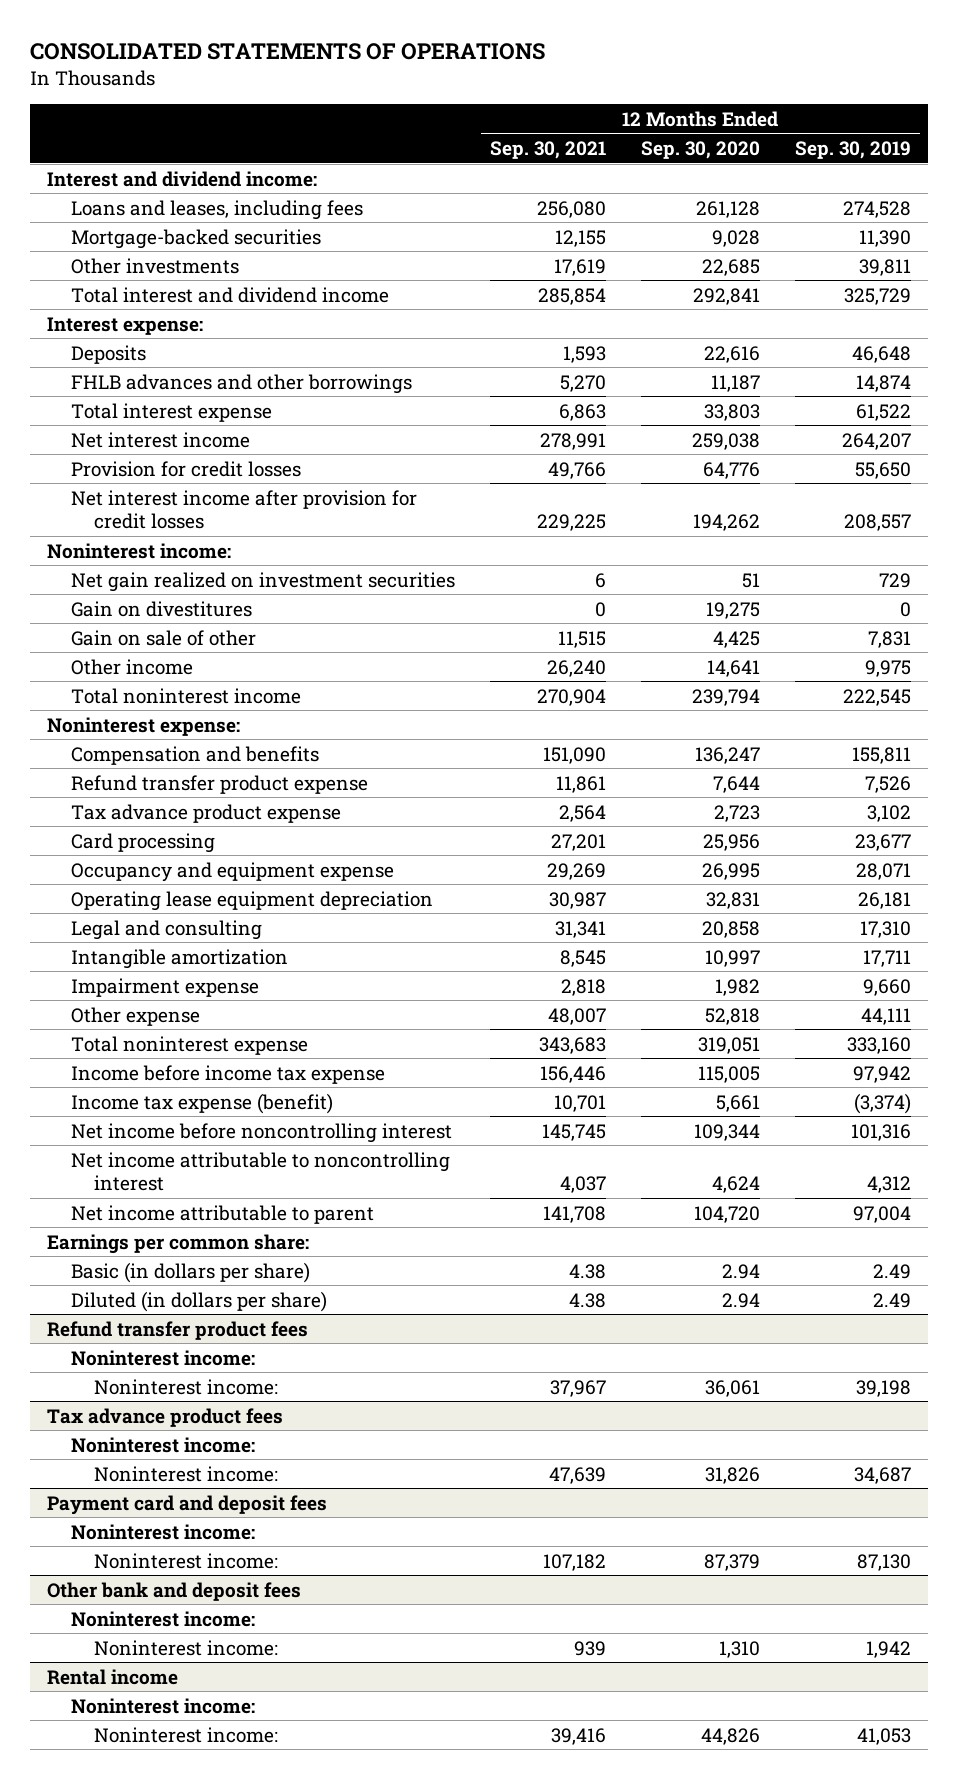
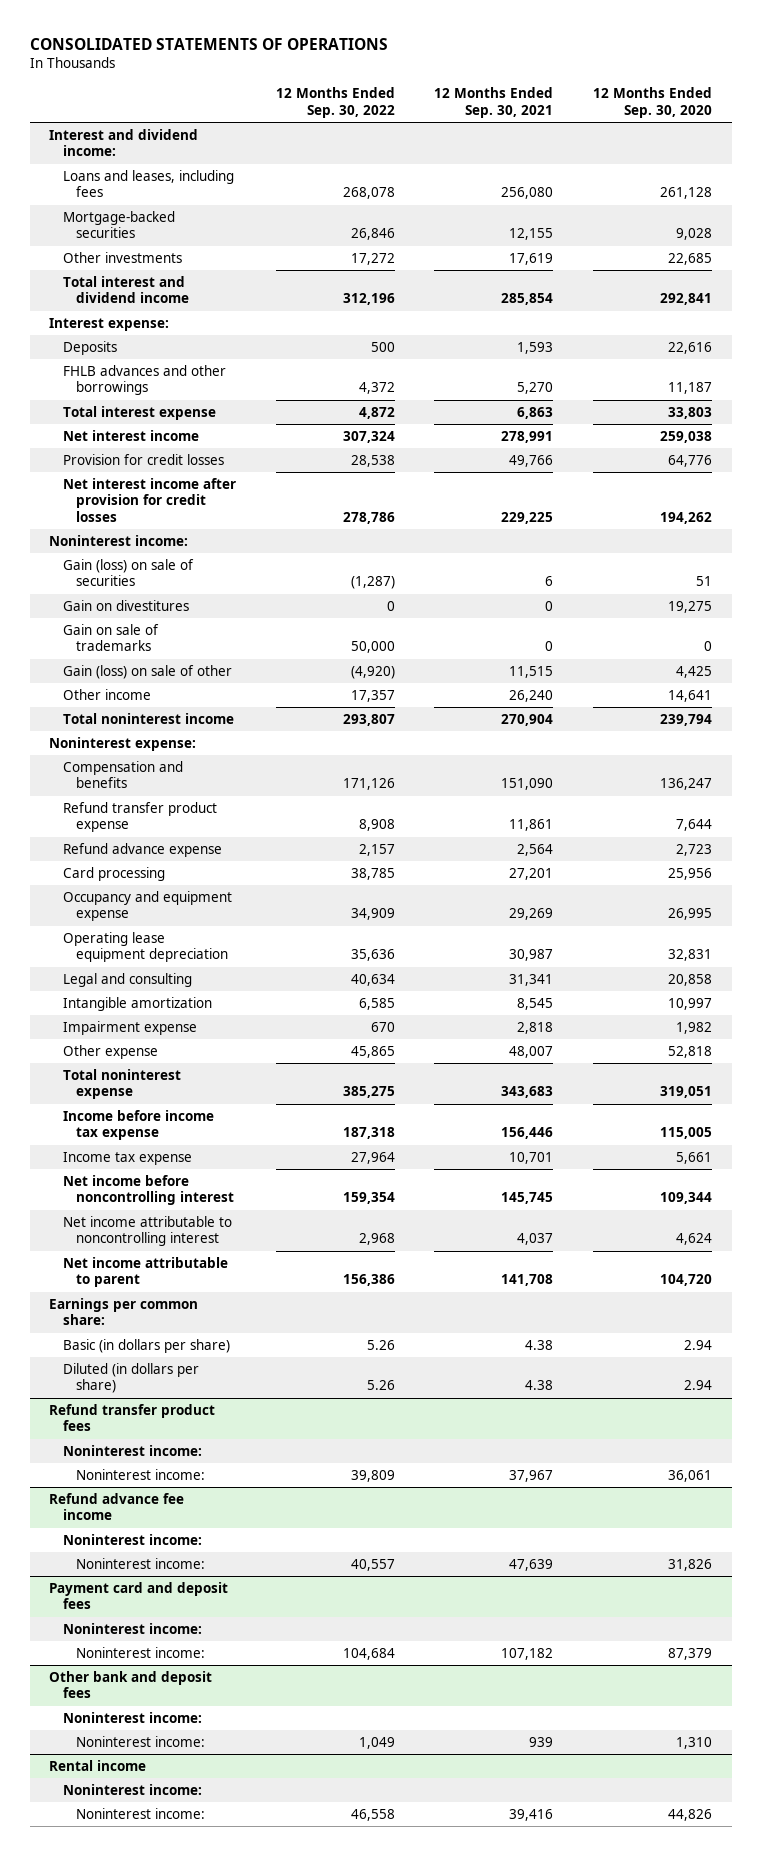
- | 12 Months Ended Sep. 30, 2021 | 12 Months Ended Sep. 30, 2020 | 12 Months Ended Sep. 30, 2019
+ | 12 Months Ended Sep. 30, 2022 | 12 Months Ended Sep. 30, 2021 | 12 Months Ended Sep. 30, 2020
- Net gain realized on investment securities | 6 | 51 | 729
+ Gain (loss) on sale of securities | (1,287) | 6 | 51
- Gain on sale of other | 11,515 | 4,425 | 7,831
+ Gain on sale of trademarks | 50,000 | 0 | 0
+ Gain (loss) on sale of other | (4,920) | 11,515 | 4,425
- Tax advance product expense | 2,564 | 2,723 | 3,102
+ Refund advance expense | 2,157 | 2,564 | 2,723
- Income tax expense (benefit) | 10,701 | 5,661 | (3,374)
+ Income tax expense | 27,964 | 10,701 | 5,661
- Tax advance product fees
+ Refund advance fee income

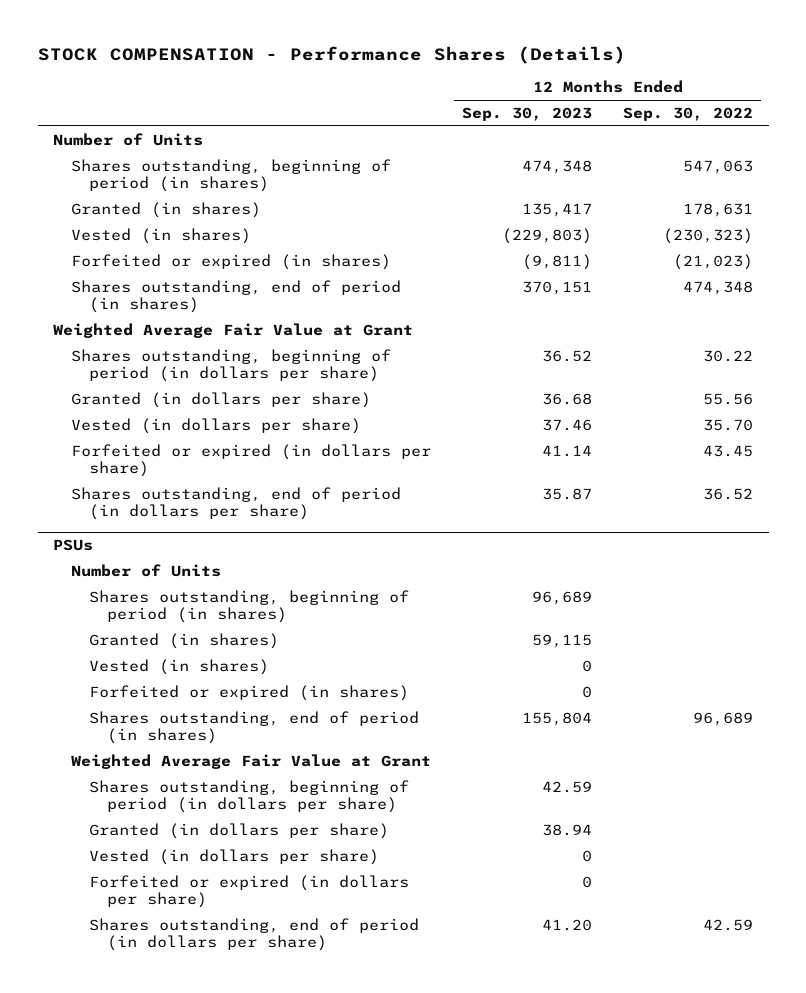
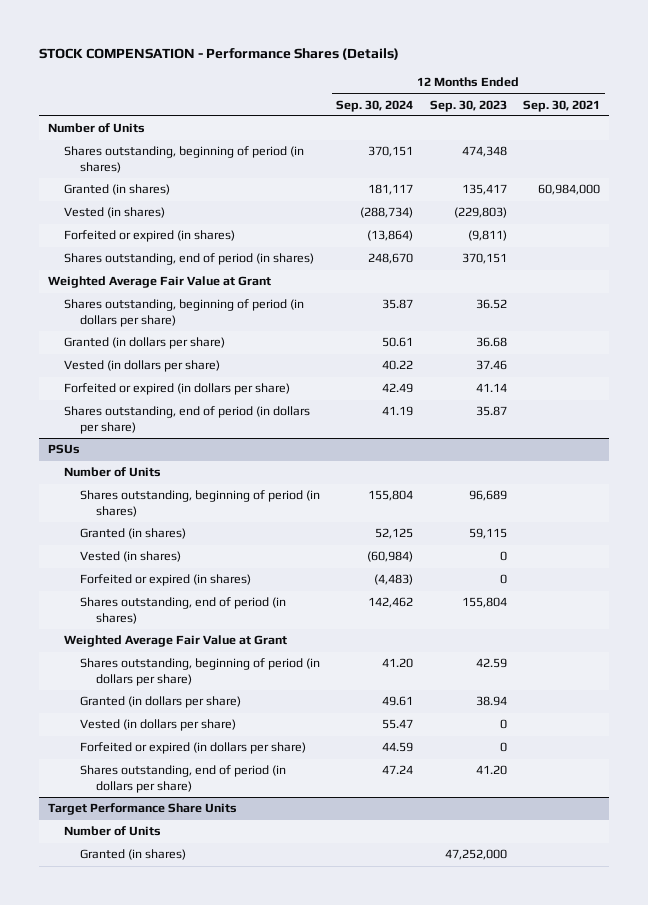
- | 12 Months Ended Sep. 30, 2023 | 12 Months Ended Sep. 30, 2022
+ | 12 Months Ended Sep. 30, 2024 | 12 Months Ended Sep. 30, 2023 | 12 Months Ended Sep. 30, 2021
+ Target Performance Share Units
+ Number of Units
+ Granted (in shares) | | 47,252,000 |

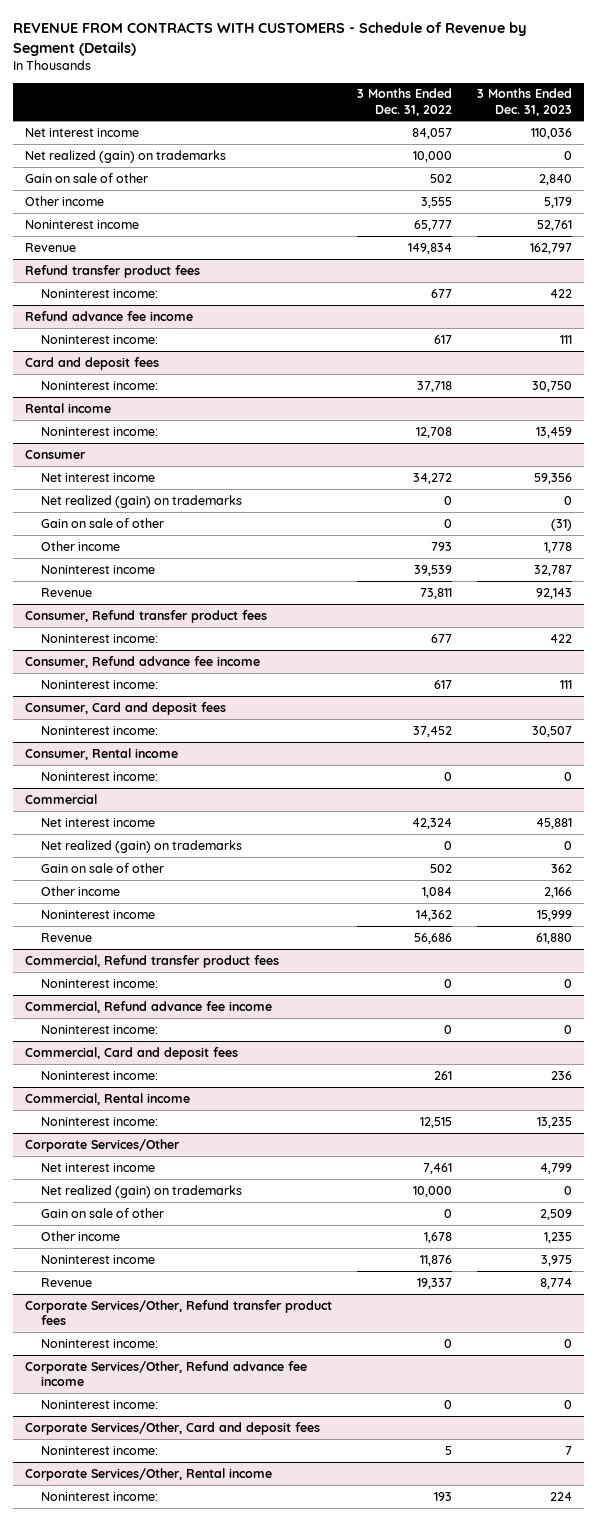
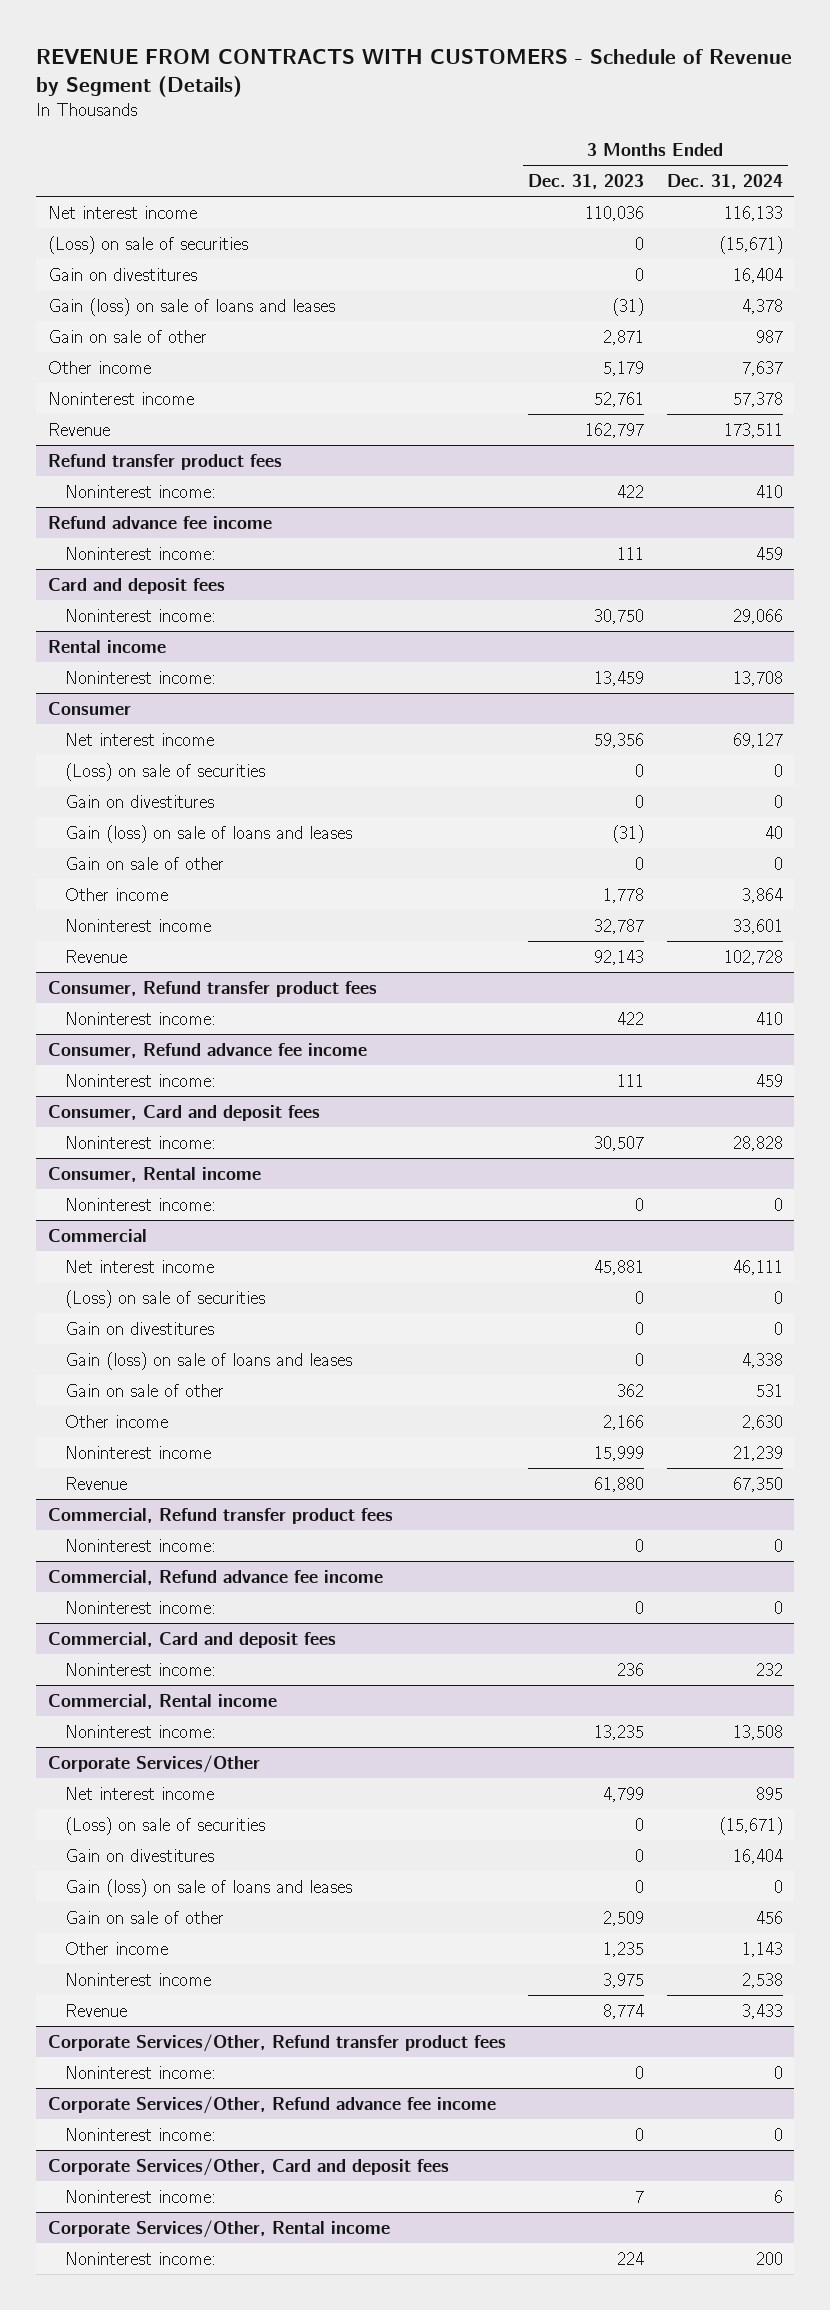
- | 3 Months Ended Dec. 31, 2022 | 3 Months Ended Dec. 31, 2023
+ | 3 Months Ended Dec. 31, 2023 | 3 Months Ended Dec. 31, 2024
- Net realized (gain) on trademarks | 10,000 | 0
- Gain on sale of other | 502 | 2,840
+ (Loss) on sale of securities | 0 | (15,671)
+ Gain on divestitures | 0 | 16,404
+ Gain (loss) on sale of loans and leases | (31) | 4,378
+ Gain on sale of other | 2,871 | 987
@ Consumer
- Net realized (gain) on trademarks | 0 | 0
- Gain on sale of other | 0 | (31)
+ (Loss) on sale of securities | 0 | 0
+ Gain on divestitures | 0 | 0
+ Gain (loss) on sale of loans and leases | (31) | 40
+ Gain on sale of other | 0 | 0
@ Commercial
- Net realized (gain) on trademarks | 0 | 0
+ (Loss) on sale of securities | 0 | 0
+ Gain on divestitures | 0 | 0
+ Gain (loss) on sale of loans and leases | 0 | 4,338
@ Corporate Services/Other
- Net realized (gain) on trademarks | 10,000 | 0
+ (Loss) on sale of securities | 0 | (15,671)
+ Gain on divestitures | 0 | 16,404
+ Gain (loss) on sale of loans and leases | 0 | 0

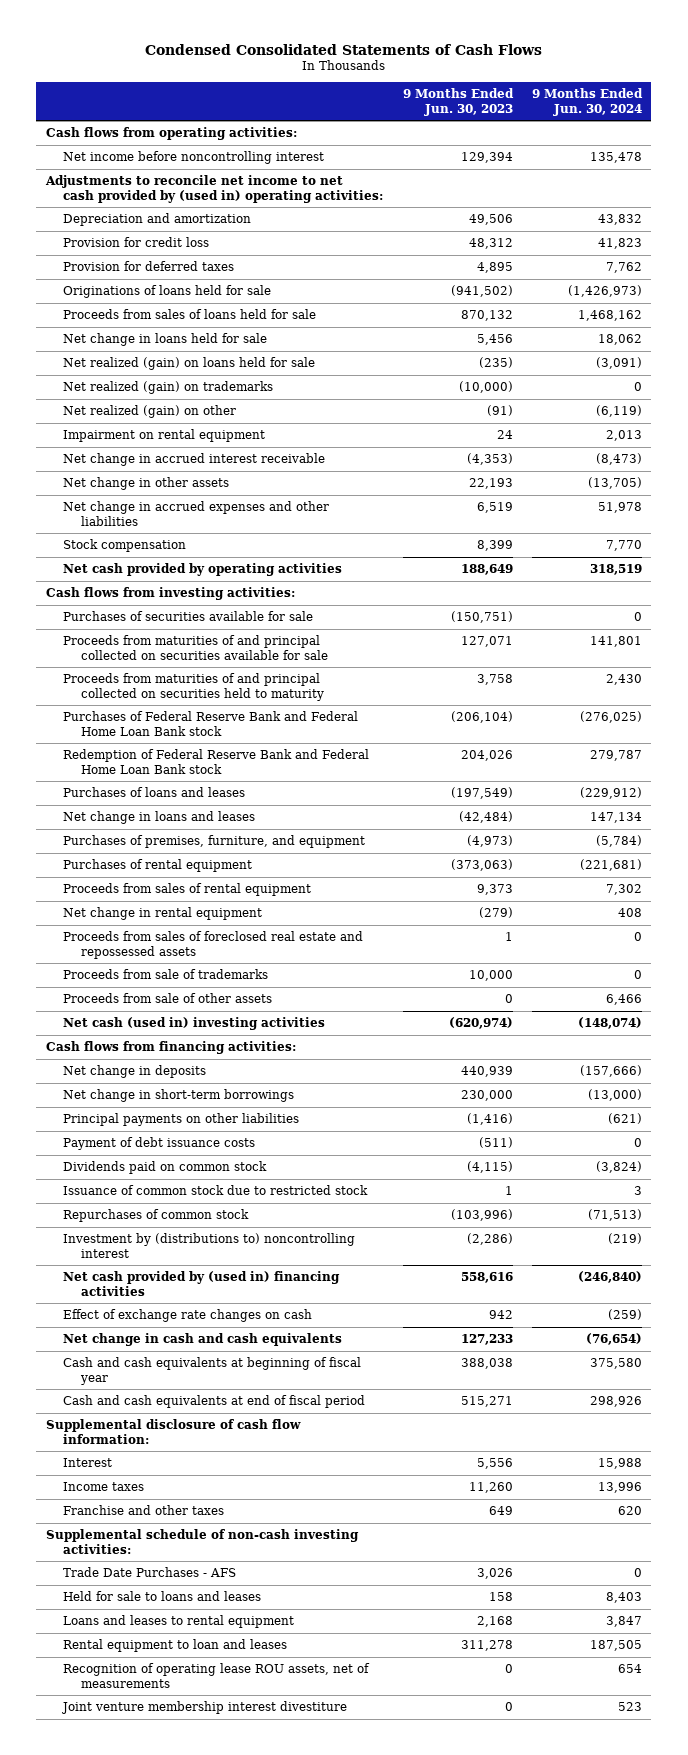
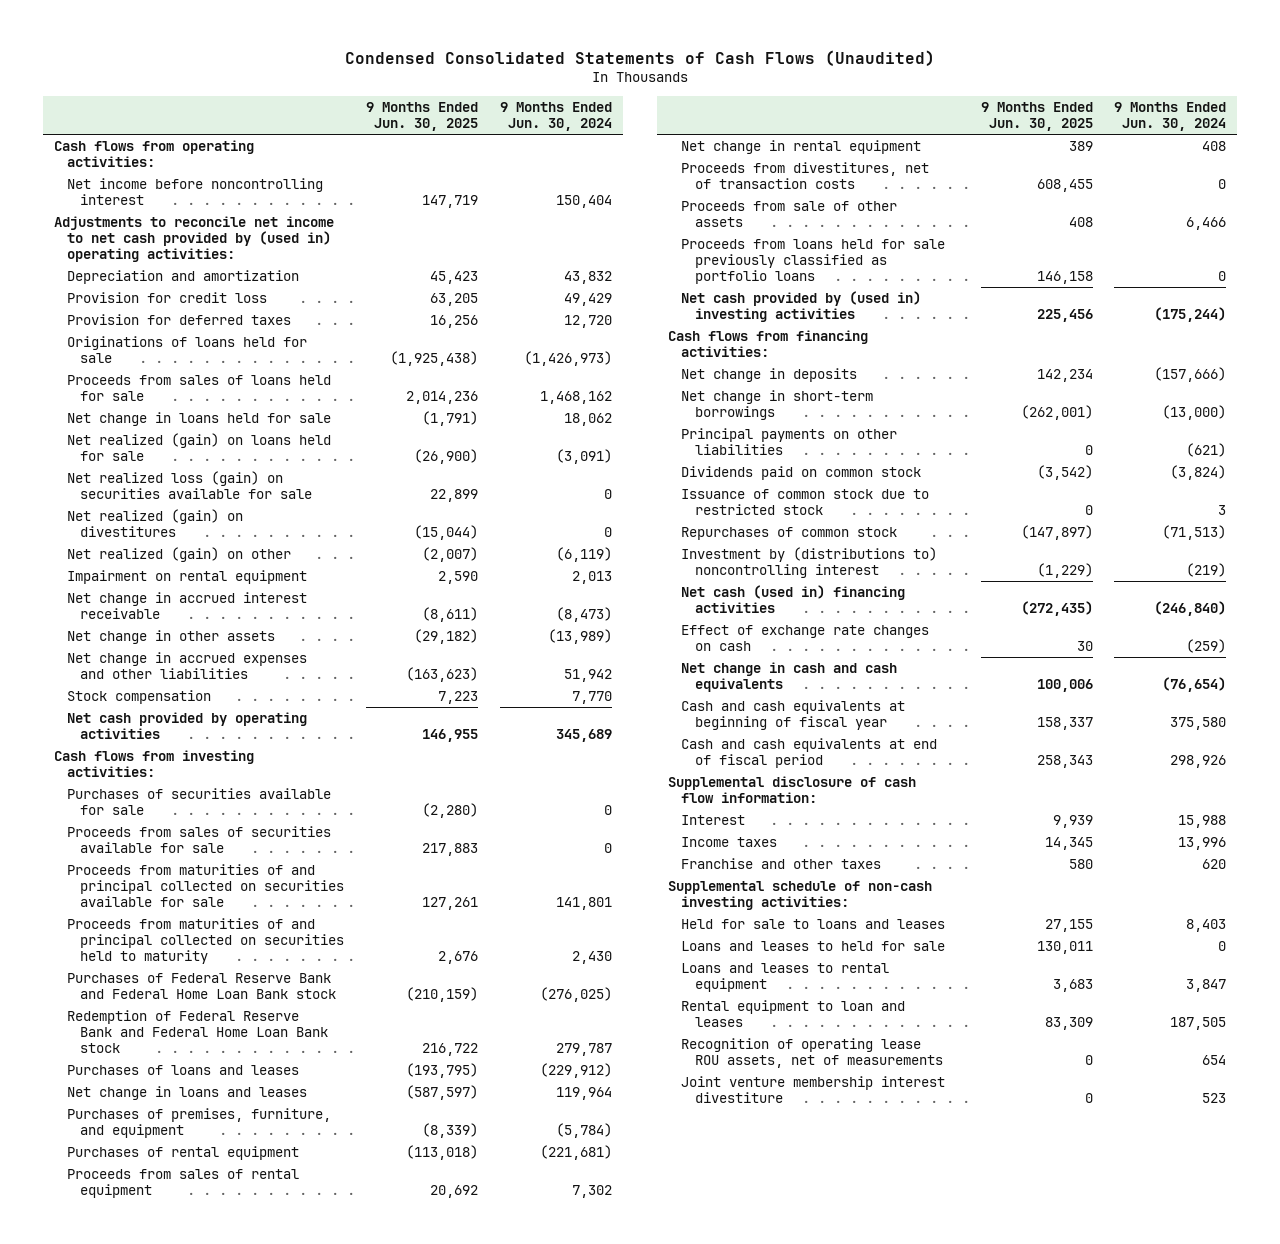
- Condensed Consolidated Statements of Cash Flows
+ Condensed Consolidated Statements of Cash Flows (Unaudited)
- | 9 Months Ended Jun. 30, 2023 | 9 Months Ended Jun. 30, 2024
+ | 9 Months Ended Jun. 30, 2025 | 9 Months Ended Jun. 30, 2024
- Net income before noncontrolling interest | 129,394 | 135,478
+ Net income before noncontrolling interest | 147,719 | 150,404
- Provision for credit loss | 48,312 | 41,823
- Provision for deferred taxes | 4,895 | 7,762
+ Provision for credit loss | 63,205 | 49,429
+ Provision for deferred taxes | 16,256 | 12,720
- Net realized (gain) on trademarks | (10,000) | 0
+ Net realized loss (gain) on securities available for sale | 22,899 | 0
+ Net realized (gain) on divestitures | (15,044) | 0
- Net change in other assets | 22,193 | (13,705)
- Net change in accrued expenses and other liabilities | 6,519 | 51,978
+ Net change in other assets | (29,182) | (13,989)
+ Net change in accrued expenses and other liabilities | (163,623) | 51,942
- Net cash provided by operating activities | 188,649 | 318,519
+ Net cash provided by operating activities | 146,955 | 345,689
+ Proceeds from sales of securities available for sale | 217,883 | 0
- Net change in loans and leases | (42,484) | 147,134
+ Net change in loans and leases | (587,597) | 119,964
- Proceeds from sales of foreclosed real estate and repossessed assets | 1 | 0
- Proceeds from sale of trademarks | 10,000 | 0
+ Proceeds from divestitures, net of transaction costs | 608,455 | 0
- Net cash (used in) investing activities | (620,974) | (148,074)
+ Proceeds from loans held for sale previously classified as portfolio loans | 146,158 | 0
+ Net cash provided by (used in) investing activities | 225,456 | (175,244)
- Payment of debt issuance costs | (511) | 0
- Net cash provided by (used in) financing activities | 558,616 | (246,840)
+ Net cash (used in) financing activities | (272,435) | (246,840)
- Trade Date Purchases - AFS | 3,026 | 0
+ Loans and leases to held for sale | 130,011 | 0

